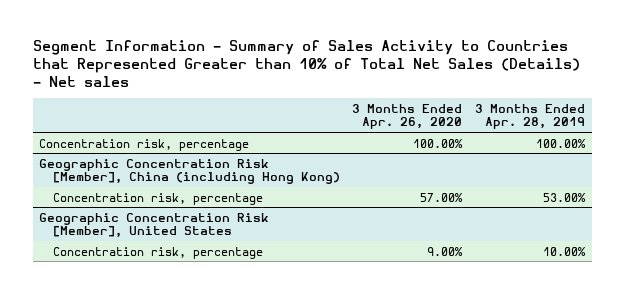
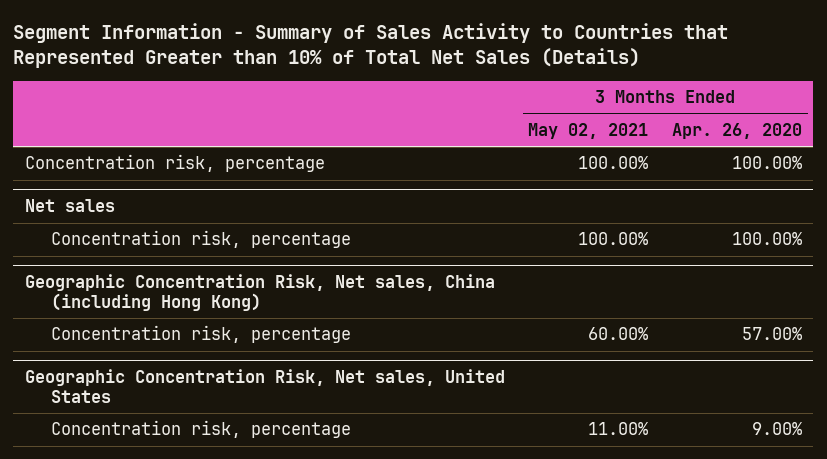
- Segment Information - Summary of Sales Activity to Countries that Represented Greater than 10% of Total Net Sales (Details) - Net sales
+ Segment Information - Summary of Sales Activity to Countries that Represented Greater than 10% of Total Net Sales (Details)
- | 3 Months Ended Apr. 26, 2020 | 3 Months Ended Apr. 28, 2019
+ | 3 Months Ended May 02, 2021 | 3 Months Ended Apr. 26, 2020
- Geographic Concentration Risk [Member], China (including Hong Kong)
+ Net sales
+ Concentration risk, percentage | 100.00% | 100.00%
+ Geographic Concentration Risk, Net sales, China (including Hong Kong)
- Geographic Concentration Risk [Member], United States
+ Geographic Concentration Risk, Net sales, United States

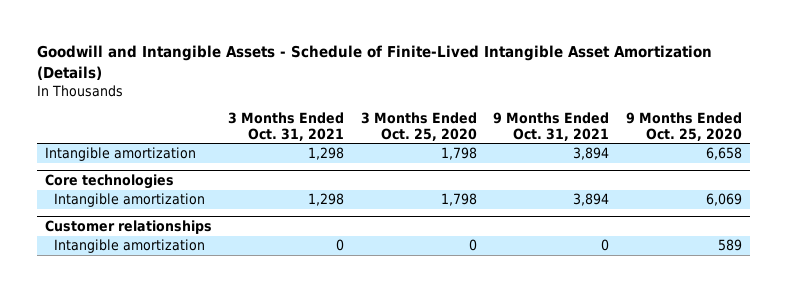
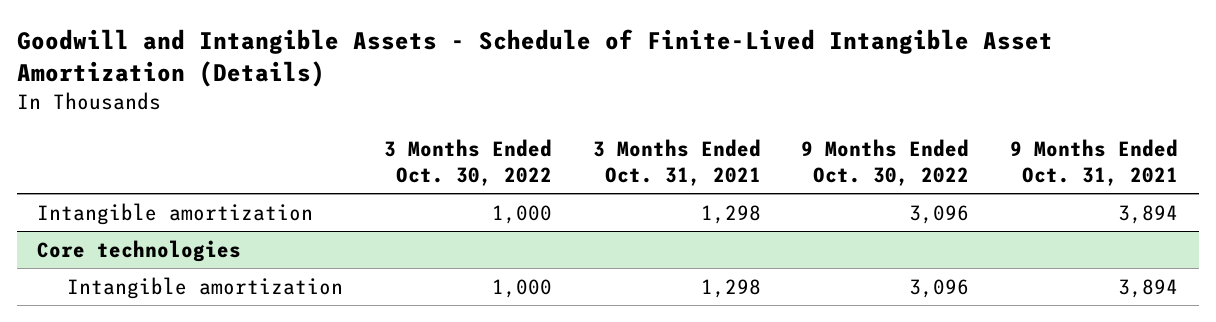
- | 3 Months Ended Oct. 31, 2021 | 3 Months Ended Oct. 25, 2020 | 9 Months Ended Oct. 31, 2021 | 9 Months Ended Oct. 25, 2020
+ | 3 Months Ended Oct. 30, 2022 | 3 Months Ended Oct. 31, 2021 | 9 Months Ended Oct. 30, 2022 | 9 Months Ended Oct. 31, 2021
- Customer relationships
- Intangible amortization | 0 | 0 | 0 | 589

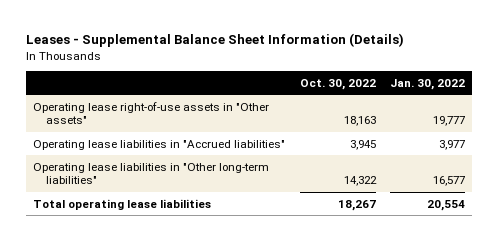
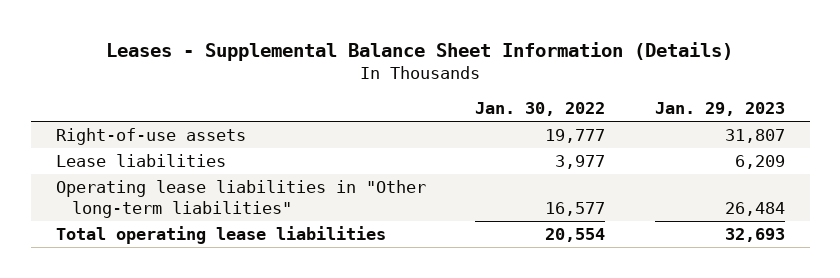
- | Oct. 30, 2022 | Jan. 30, 2022
+ | Jan. 30, 2022 | Jan. 29, 2023
- Operating lease right-of-use assets in "Other assets" | 18,163 | 19,777
- Operating lease liabilities in "Accrued liabilities" | 3,945 | 3,977
+ Right-of-use assets | 19,777 | 31,807
+ Lease liabilities | 3,977 | 6,209

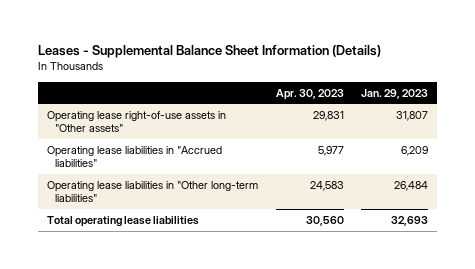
- | Jan. 30, 2022 | Jan. 29, 2023
+ | Apr. 30, 2023 | Jan. 29, 2023
- Right-of-use assets | 19,777 | 31,807
- Lease liabilities | 3,977 | 6,209
+ Operating lease right-of-use assets in "Other assets" | 29,831 | 31,807
+ Operating lease liabilities in "Accrued liabilities" | 5,977 | 6,209

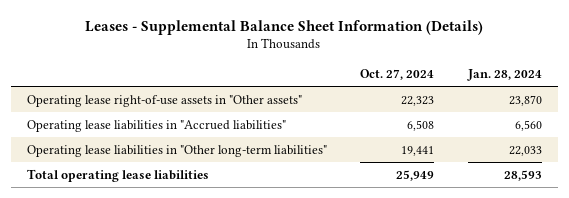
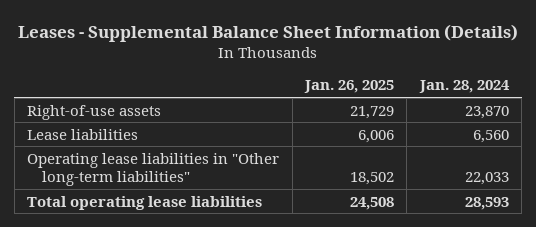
- | Oct. 27, 2024 | Jan. 28, 2024
+ | Jan. 26, 2025 | Jan. 28, 2024
- Operating lease right-of-use assets in "Other assets" | 22,323 | 23,870
- Operating lease liabilities in "Accrued liabilities" | 6,508 | 6,560
+ Right-of-use assets | 21,729 | 23,870
+ Lease liabilities | 6,006 | 6,560

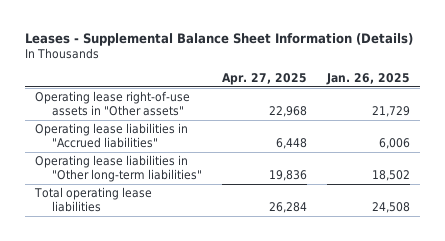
- | Jan. 26, 2025 | Jan. 28, 2024
+ | Apr. 27, 2025 | Jan. 26, 2025
- Right-of-use assets | 21,729 | 23,870
- Lease liabilities | 6,006 | 6,560
+ Operating lease right-of-use assets in "Other assets" | 22,968 | 21,729
+ Operating lease liabilities in "Accrued liabilities" | 6,448 | 6,006

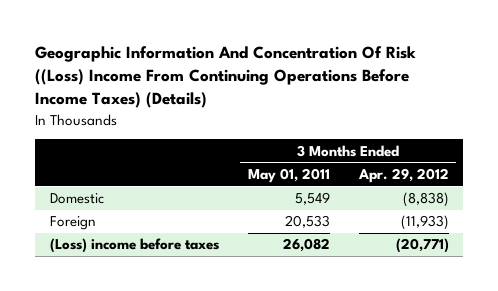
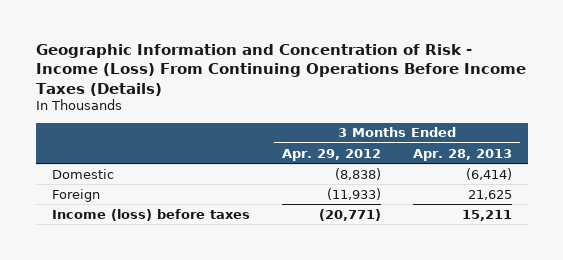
- Geographic Information And Concentration Of Risk ((Loss) Income From Continuing Operations Before Income Taxes) (Details)
+ Geographic Information and Concentration of Risk - Income (Loss) From Continuing Operations Before Income Taxes (Details)
- | 3 Months Ended May 01, 2011 | 3 Months Ended Apr. 29, 2012
+ | 3 Months Ended Apr. 29, 2012 | 3 Months Ended Apr. 28, 2013
- (Loss) income before taxes | 26,082 | (20,771)
+ Income (loss) before taxes | (20,771) | 15,211

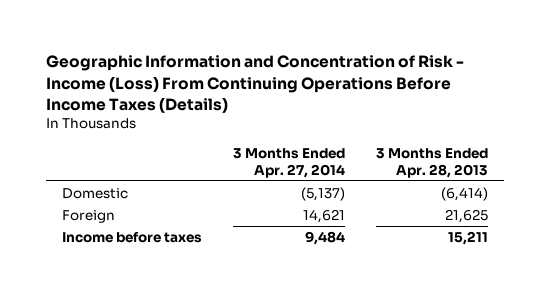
- | 3 Months Ended Apr. 29, 2012 | 3 Months Ended Apr. 28, 2013
+ | 3 Months Ended Apr. 27, 2014 | 3 Months Ended Apr. 28, 2013
- Income (loss) before taxes | (20,771) | 15,211
+ Income before taxes | 9,484 | 15,211

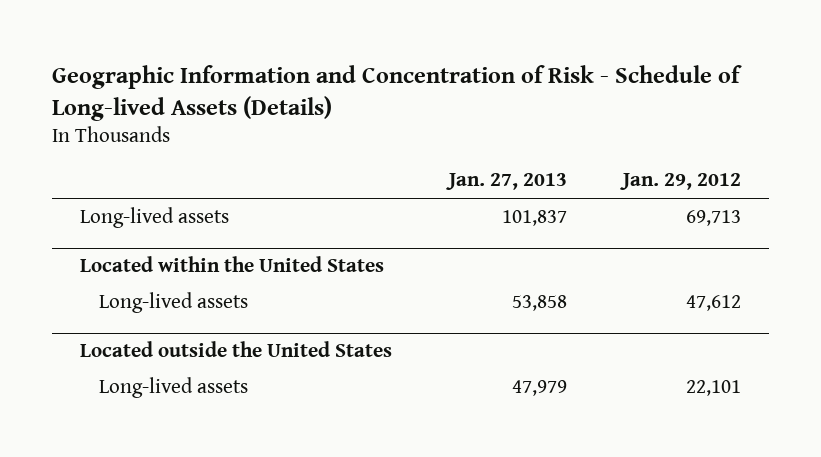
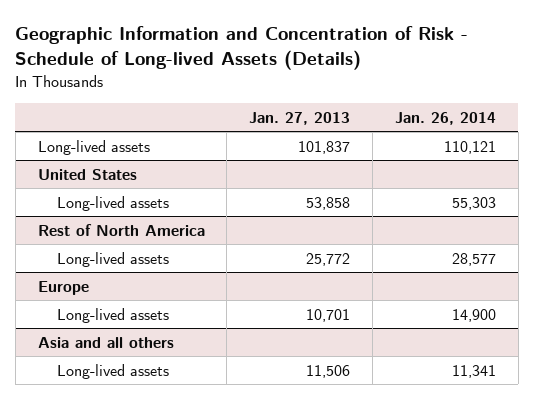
- | Jan. 27, 2013 | Jan. 29, 2012
+ | Jan. 27, 2013 | Jan. 26, 2014
- Located within the United States
+ United States
- Located outside the United States
- Long-lived assets | 47,979 | 22,101
+ Rest of North America
+ Long-lived assets | 25,772 | 28,577
+ Europe
+ Long-lived assets | 10,701 | 14,900
+ Asia and all others
+ Long-lived assets | 11,506 | 11,341

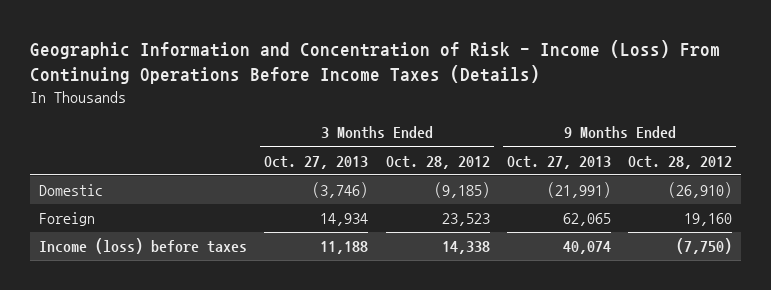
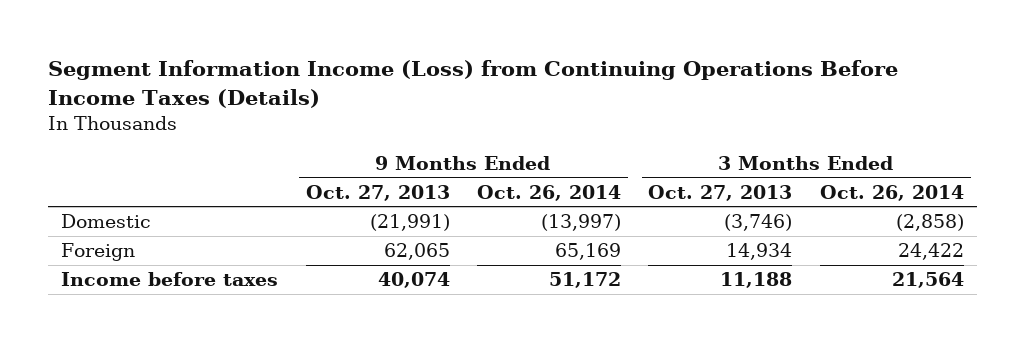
- Geographic Information and Concentration of Risk - Income (Loss) From Continuing Operations Before Income Taxes (Details)
+ Segment Information Income (Loss) from Continuing Operations Before Income Taxes (Details)
- | 3 Months Ended Oct. 27, 2013 | 3 Months Ended Oct. 28, 2012 | 9 Months Ended Oct. 27, 2013 | 9 Months Ended Oct. 28, 2012
+ | 9 Months Ended Oct. 27, 2013 | 9 Months Ended Oct. 26, 2014 | 3 Months Ended Oct. 27, 2013 | 3 Months Ended Oct. 26, 2014
- Income (loss) before taxes | 11,188 | 14,338 | 40,074 | (7,750)
+ Income before taxes | 40,074 | 51,172 | 11,188 | 21,564

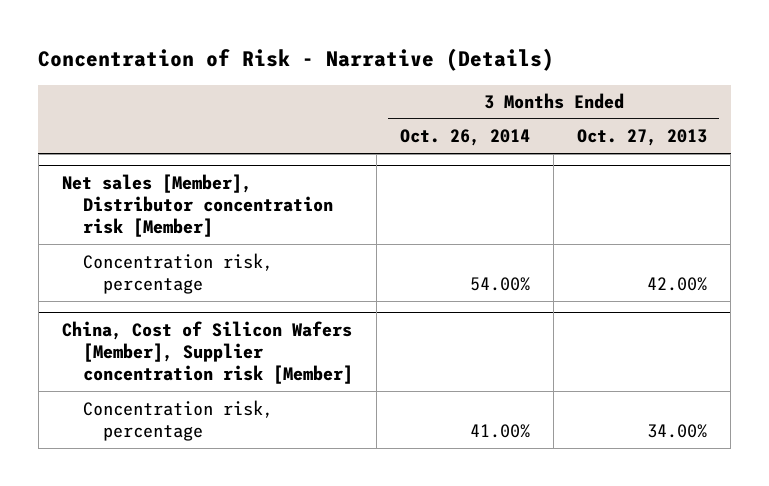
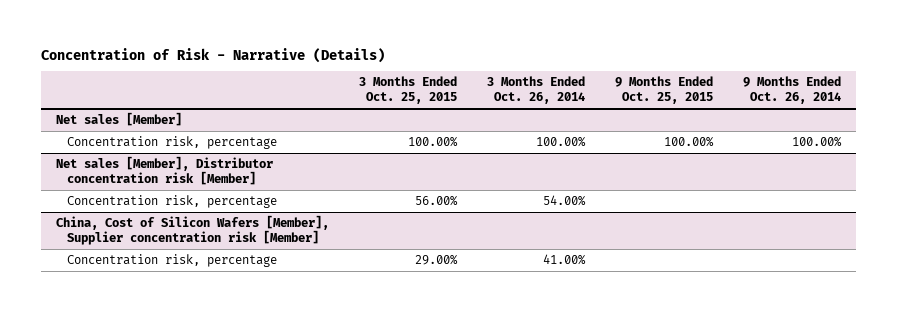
- | 3 Months Ended Oct. 26, 2014 | 3 Months Ended Oct. 27, 2013
+ | 3 Months Ended Oct. 25, 2015 | 3 Months Ended Oct. 26, 2014 | 9 Months Ended Oct. 25, 2015 | 9 Months Ended Oct. 26, 2014
+ Net sales [Member]
+ Concentration risk, percentage | 100.00% | 100.00% | 100.00% | 100.00%

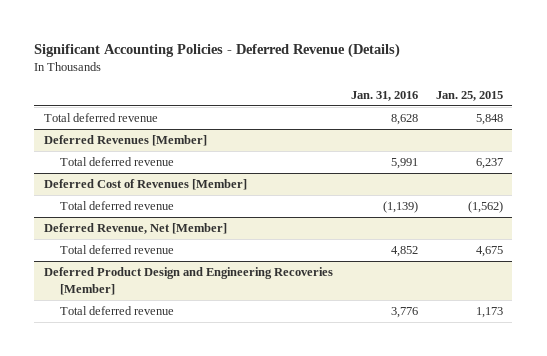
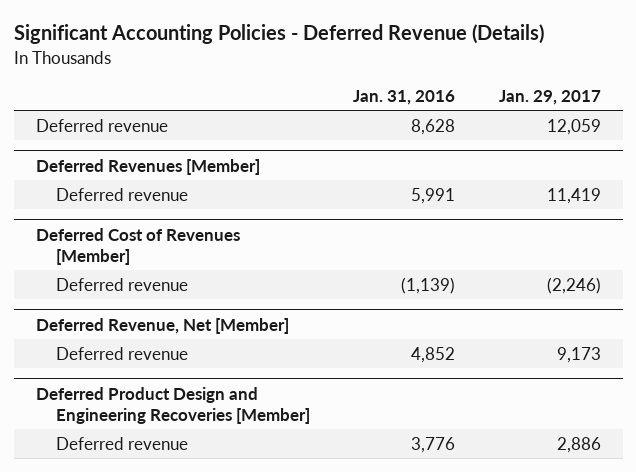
- | Jan. 31, 2016 | Jan. 25, 2015
+ | Jan. 31, 2016 | Jan. 29, 2017
- Total deferred revenue | 8,628 | 5,848
+ Deferred revenue | 8,628 | 12,059
@ Deferred Revenues [Member]
- Total deferred revenue | 5,991 | 6,237
+ Deferred revenue | 5,991 | 11,419
@ Deferred Cost of Revenues [Member]
- Total deferred revenue | (1,139) | (1,562)
+ Deferred revenue | (1,139) | (2,246)
@ Deferred Revenue, Net [Member]
- Total deferred revenue | 4,852 | 4,675
+ Deferred revenue | 4,852 | 9,173
@ Deferred Product Design and Engineering Recoveries [Member]
- Total deferred revenue | 3,776 | 1,173
+ Deferred revenue | 3,776 | 2,886

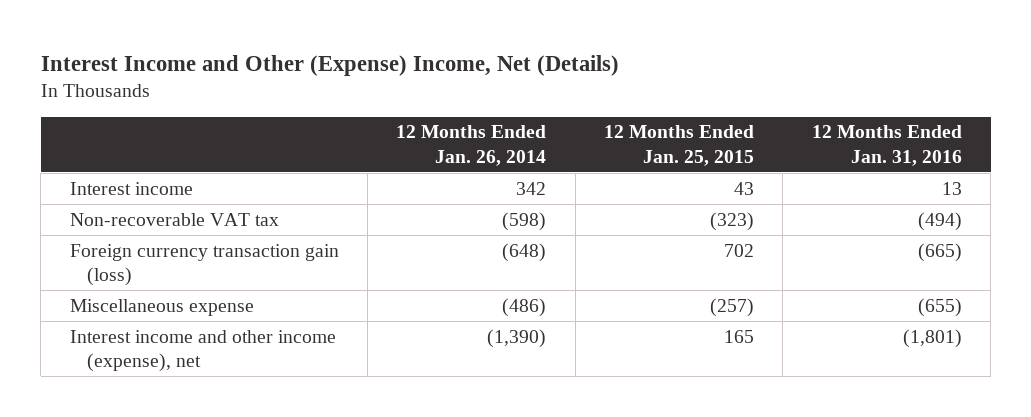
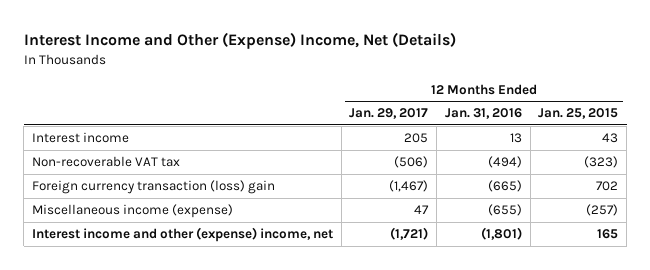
- | 12 Months Ended Jan. 26, 2014 | 12 Months Ended Jan. 25, 2015 | 12 Months Ended Jan. 31, 2016
+ | 12 Months Ended Jan. 29, 2017 | 12 Months Ended Jan. 31, 2016 | 12 Months Ended Jan. 25, 2015
- Foreign currency transaction gain (loss) | (648) | 702 | (665)
- Miscellaneous expense | (486) | (257) | (655)
- Interest income and other income (expense), net | (1,390) | 165 | (1,801)
+ Foreign currency transaction (loss) gain | (1,467) | (665) | 702
+ Miscellaneous income (expense) | 47 | (655) | (257)
+ Interest income and other (expense) income, net | (1,721) | (1,801) | 165

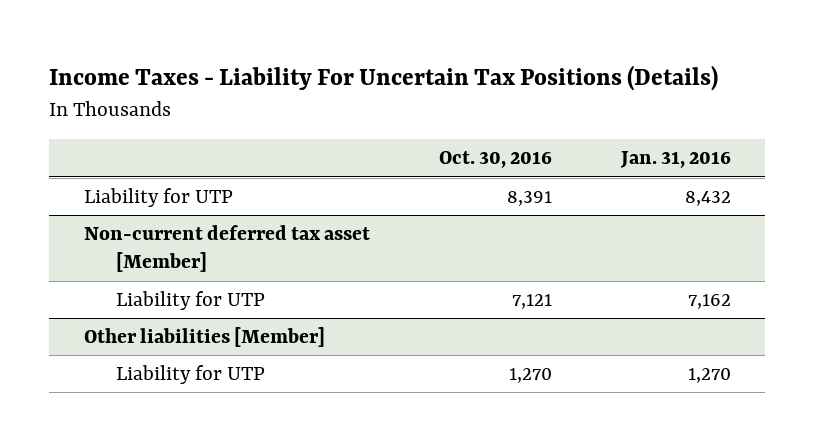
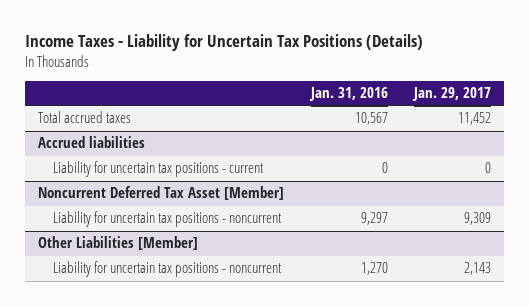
- Income Taxes - Liability For Uncertain Tax Positions (Details)
+ Income Taxes - Liability for Uncertain Tax Positions (Details)
- | Oct. 30, 2016 | Jan. 31, 2016
+ | Jan. 31, 2016 | Jan. 29, 2017
- Liability for UTP | 8,391 | 8,432
- Non-current deferred tax asset [Member]
- Liability for UTP | 7,121 | 7,162
- Other liabilities [Member]
- Liability for UTP | 1,270 | 1,270
+ Total accrued taxes | 10,567 | 11,452
+ Accrued liabilities
+ Liability for uncertain tax positions - current | 0 | 0
+ Noncurrent Deferred Tax Asset [Member]
+ Liability for uncertain tax positions - noncurrent | 9,297 | 9,309
+ Other Liabilities [Member]
+ Liability for uncertain tax positions - noncurrent | 1,270 | 2,143

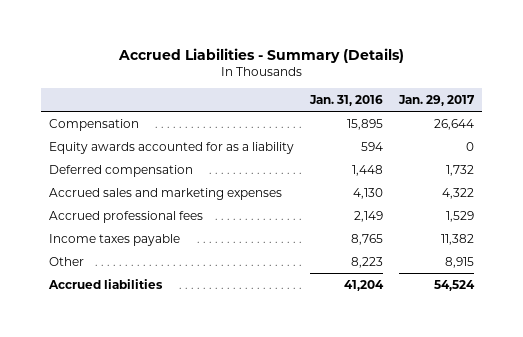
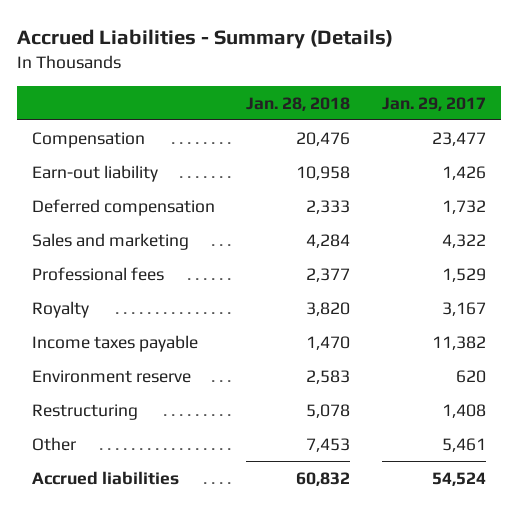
- | Jan. 31, 2016 | Jan. 29, 2017
+ | Jan. 28, 2018 | Jan. 29, 2017
- Compensation | 15,895 | 26,644
- Equity awards accounted for as a liability | 594 | 0
+ Compensation | 20,476 | 23,477
+ Earn-out liability | 10,958 | 1,426
- Accrued sales and marketing expenses | 4,130 | 4,322
- Accrued professional fees | 2,149 | 1,529
+ Sales and marketing | 4,284 | 4,322
+ Professional fees | 2,377 | 1,529
+ Royalty | 3,820 | 3,167
- Other | 8,223 | 8,915
+ Environment reserve | 2,583 | 620
+ Restructuring | 5,078 | 1,408
+ Other | 7,453 | 5,461

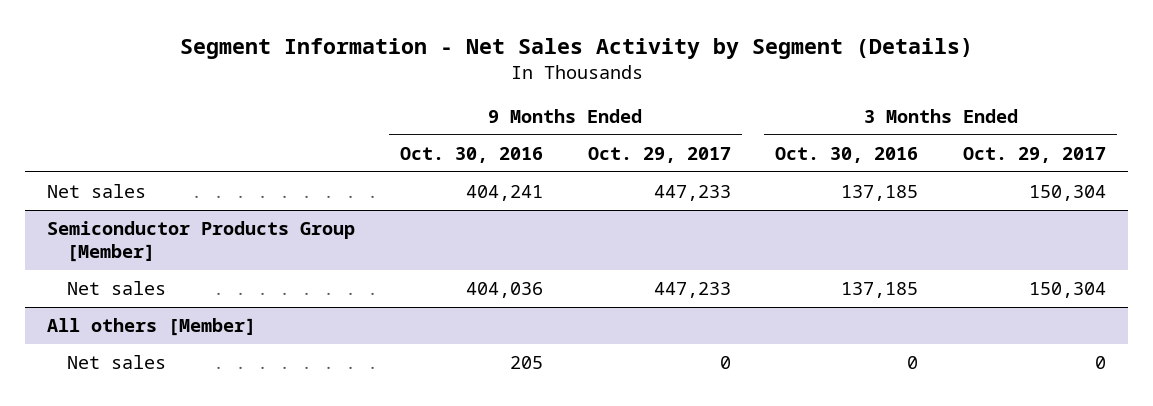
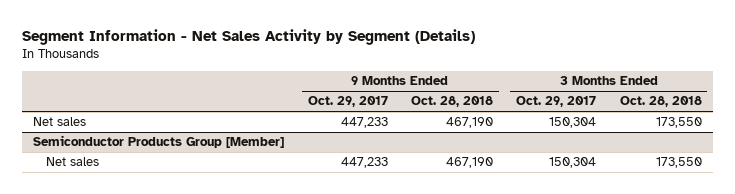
- | 9 Months Ended Oct. 30, 2016 | 9 Months Ended Oct. 29, 2017 | 3 Months Ended Oct. 30, 2016 | 3 Months Ended Oct. 29, 2017
+ | 9 Months Ended Oct. 29, 2017 | 9 Months Ended Oct. 28, 2018 | 3 Months Ended Oct. 29, 2017 | 3 Months Ended Oct. 28, 2018
- All others [Member]
- Net sales | 205 | 0 | 0 | 0

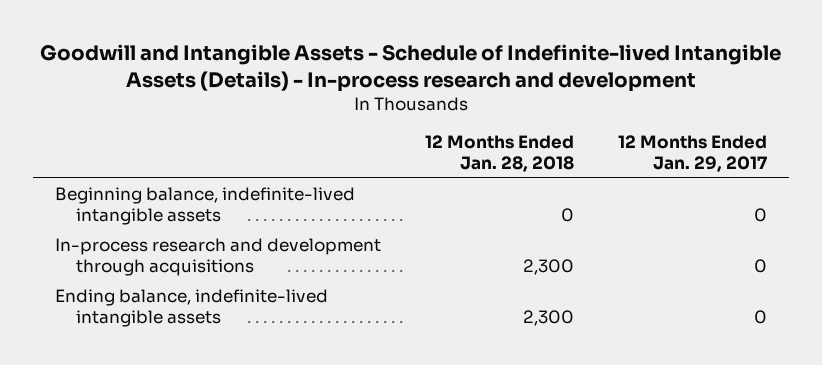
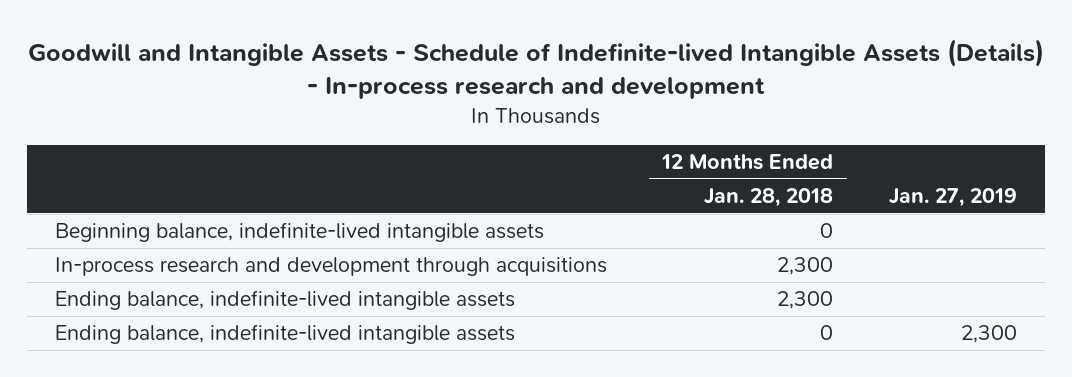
- | 12 Months Ended Jan. 28, 2018 | 12 Months Ended Jan. 29, 2017
+ | 12 Months Ended Jan. 28, 2018 | Jan. 27, 2019
+ Ending balance, indefinite-lived intangible assets | 0 | 2,300

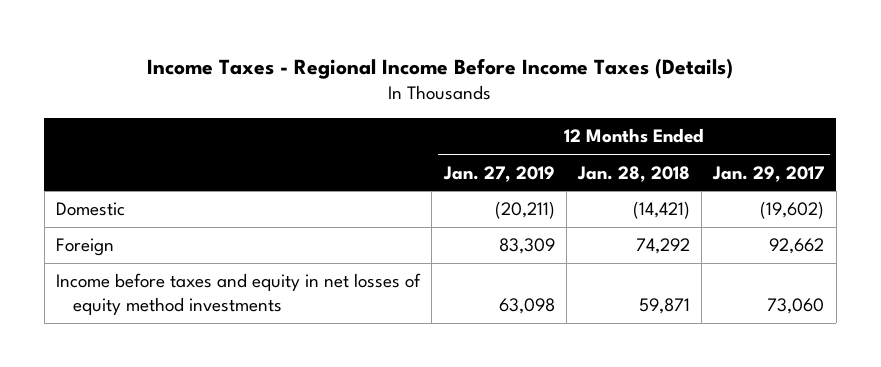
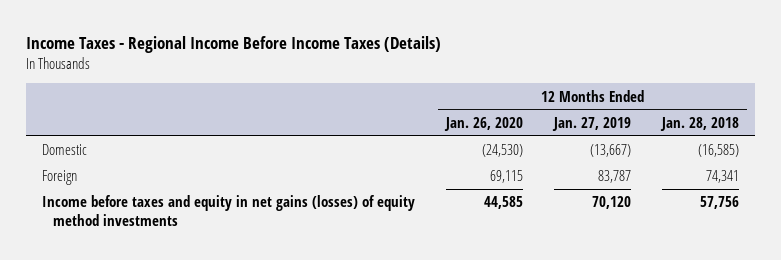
- | 12 Months Ended Jan. 27, 2019 | 12 Months Ended Jan. 28, 2018 | 12 Months Ended Jan. 29, 2017
+ | 12 Months Ended Jan. 26, 2020 | 12 Months Ended Jan. 27, 2019 | 12 Months Ended Jan. 28, 2018
- Domestic | (20,211) | (14,421) | (19,602)
- Foreign | 83,309 | 74,292 | 92,662
- Income before taxes and equity in net losses of equity method investments | 63,098 | 59,871 | 73,060
+ Domestic | (24,530) | (13,667) | (16,585)
+ Foreign | 69,115 | 83,787 | 74,341
+ Income before taxes and equity in net gains (losses) of equity method investments | 44,585 | 70,120 | 57,756

